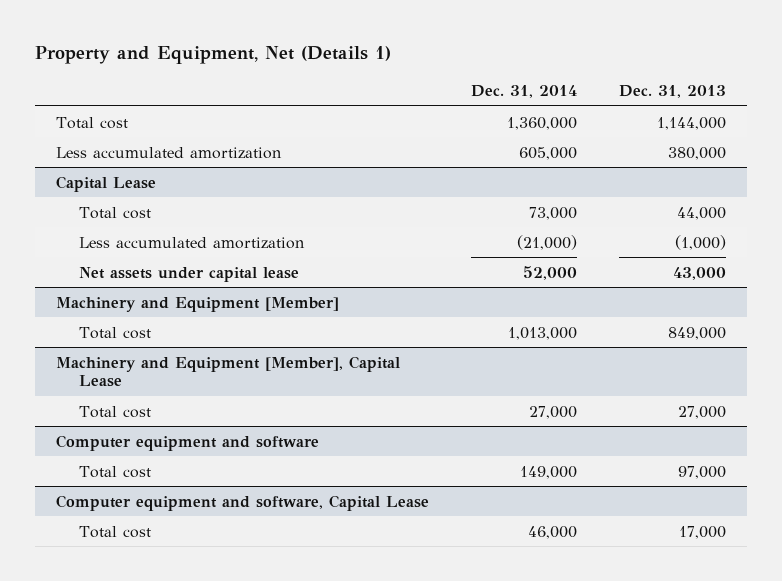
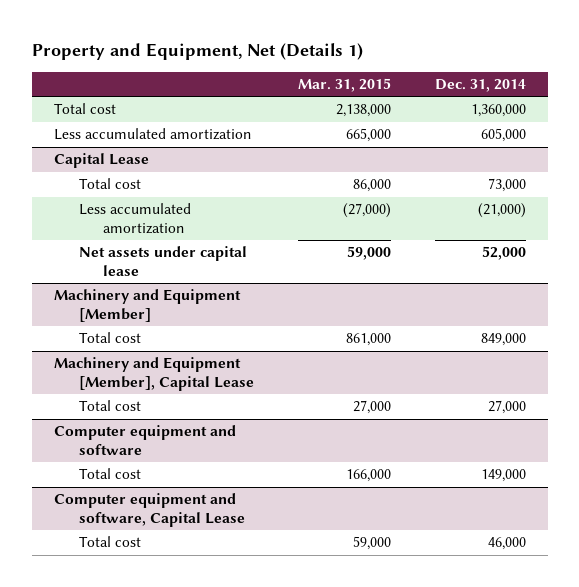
- | Dec. 31, 2014 | Dec. 31, 2013
+ | Mar. 31, 2015 | Dec. 31, 2014
@ Machinery and Equipment [Member]
- Total cost | 1,013,000 | 849,000
+ Total cost | 861,000 | 849,000

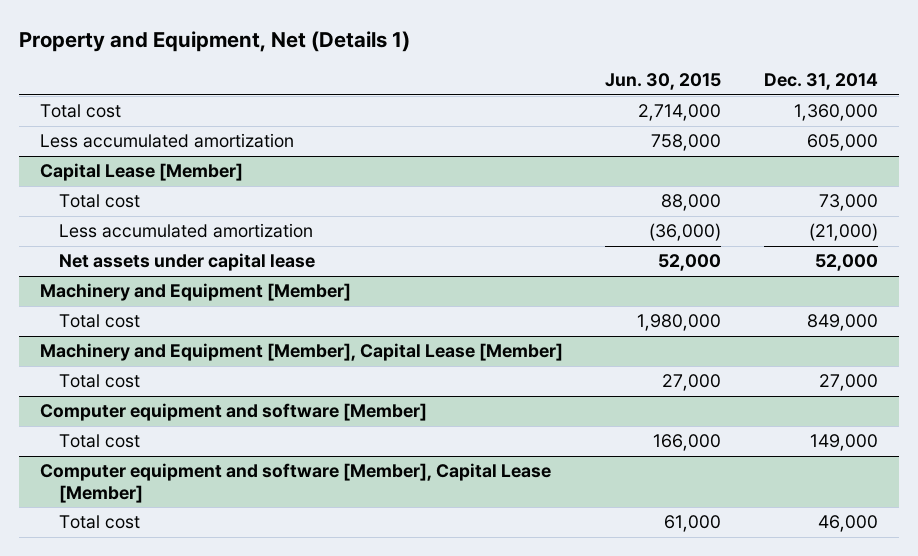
- | Mar. 31, 2015 | Dec. 31, 2014
+ | Jun. 30, 2015 | Dec. 31, 2014
- Capital Lease
+ Capital Lease [Member]
- Machinery and Equipment [Member], Capital Lease
+ Machinery and Equipment [Member], Capital Lease [Member]
- Computer equipment and software
+ Computer equipment and software [Member]
- Computer equipment and software, Capital Lease
+ Computer equipment and software [Member], Capital Lease [Member]

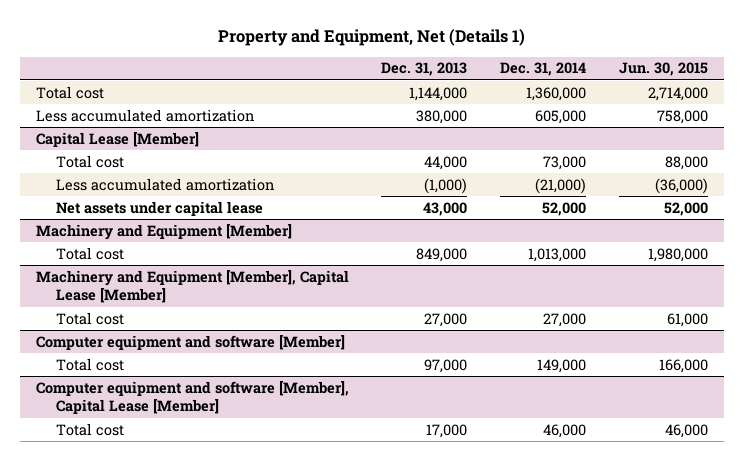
- | Jun. 30, 2015 | Dec. 31, 2014
+ | Dec. 31, 2013 | Dec. 31, 2014 | Jun. 30, 2015
@ Machinery and Equipment [Member]
- Total cost | 1,980,000 | 849,000
+ Total cost | 849,000 | 1,013,000 | 1,980,000
@ Machinery and Equipment [Member], Capital Lease [Member]
- Total cost | 27,000 | 27,000
+ Total cost | 27,000 | 27,000 | 61,000
@ Computer equipment and software [Member], Capital Lease [Member]
- Total cost | 61,000 | 46,000
+ Total cost | 17,000 | 46,000 | 46,000

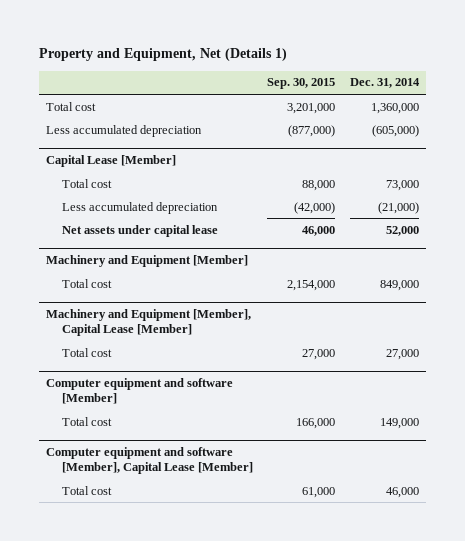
- | Dec. 31, 2013 | Dec. 31, 2014 | Jun. 30, 2015
+ | Sep. 30, 2015 | Dec. 31, 2014
- Less accumulated amortization | 380,000 | 605,000 | 758,000
+ Less accumulated depreciation | (877,000) | (605,000)
@ Capital Lease [Member]
- Less accumulated amortization | (1,000) | (21,000) | (36,000)
+ Less accumulated depreciation | (42,000) | (21,000)
@ Machinery and Equipment [Member]
- Total cost | 849,000 | 1,013,000 | 1,980,000
+ Total cost | 2,154,000 | 849,000

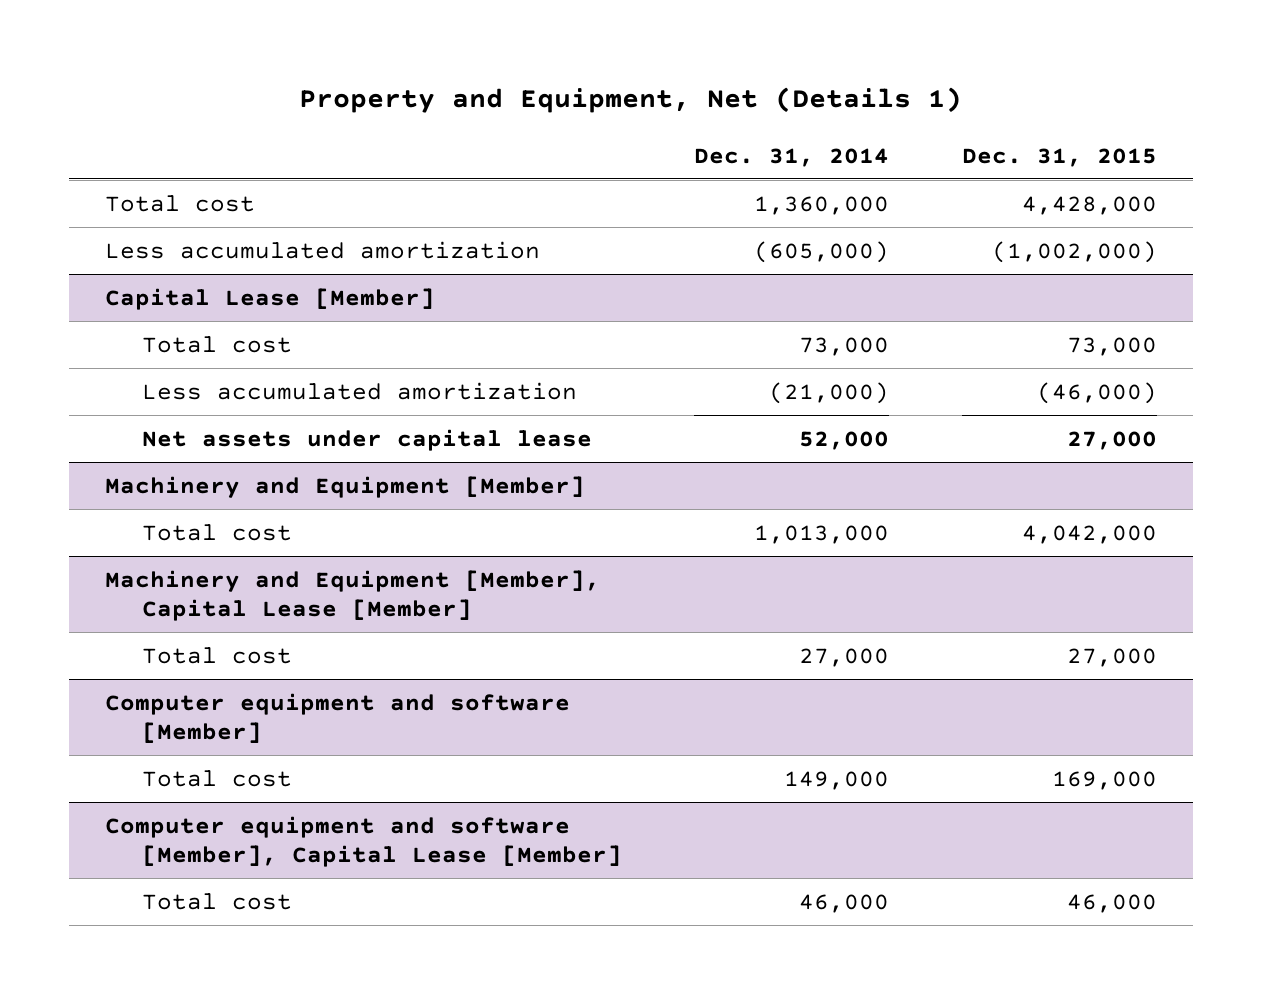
- | Sep. 30, 2015 | Dec. 31, 2014
+ | Dec. 31, 2014 | Dec. 31, 2015
- Less accumulated depreciation | (877,000) | (605,000)
+ Less accumulated amortization | (605,000) | (1,002,000)
@ Capital Lease [Member]
- Less accumulated depreciation | (42,000) | (21,000)
+ Less accumulated amortization | (21,000) | (46,000)
@ Machinery and Equipment [Member]
- Total cost | 2,154,000 | 849,000
+ Total cost | 1,013,000 | 4,042,000

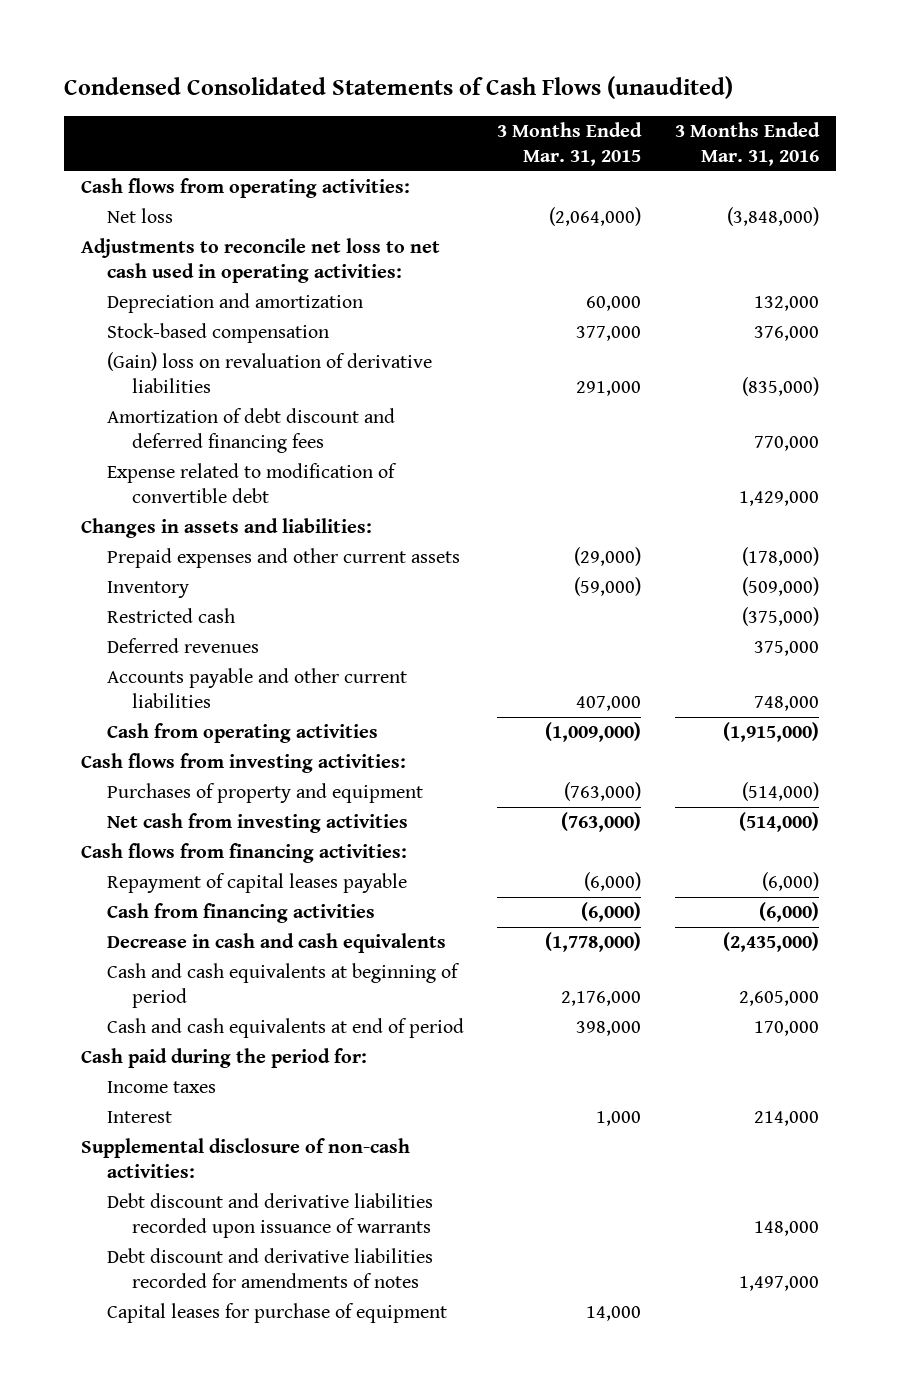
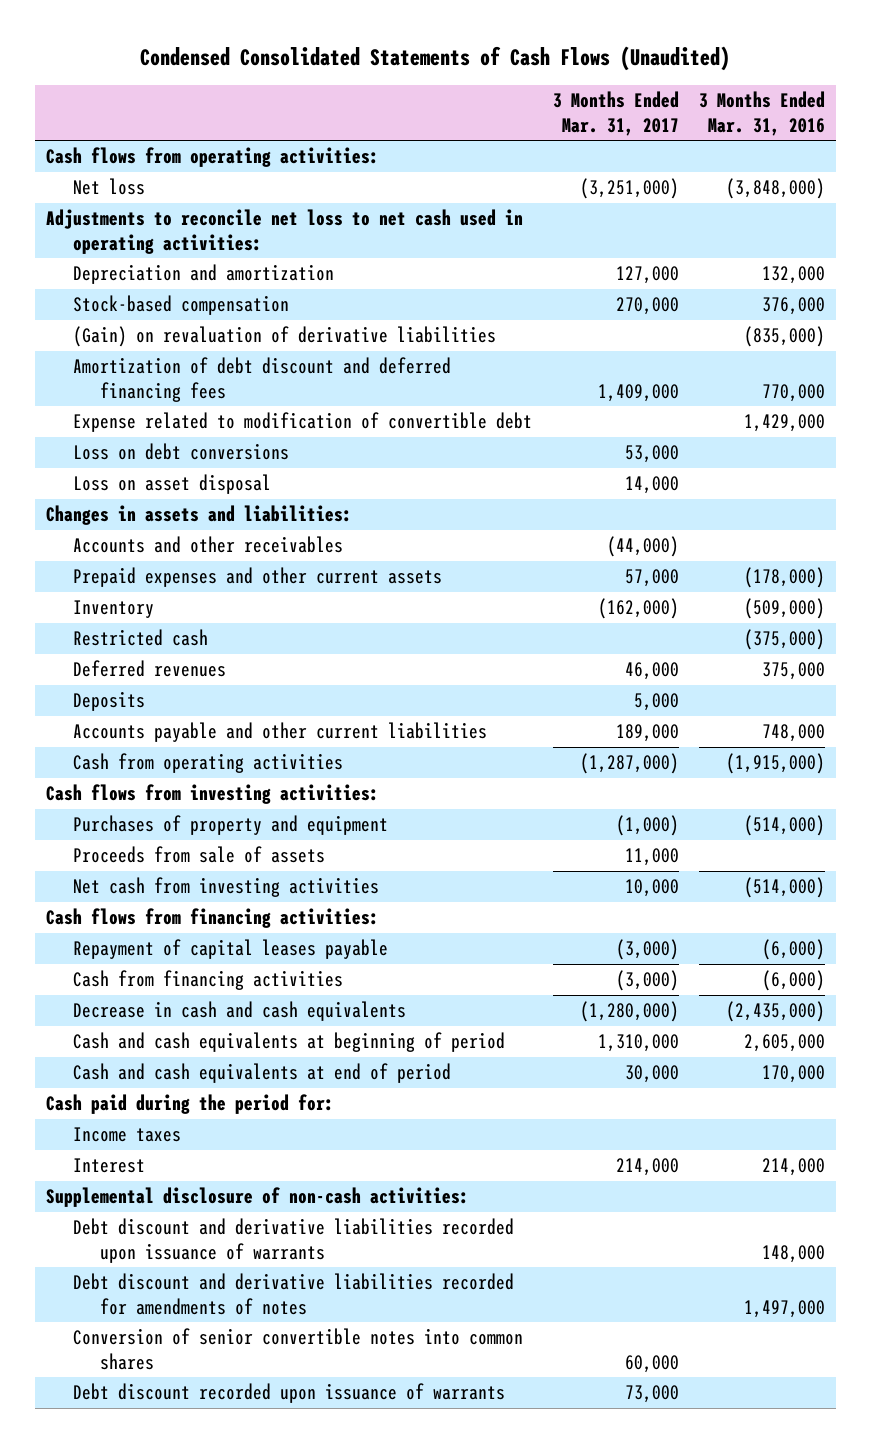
- Condensed Consolidated Statements of Cash Flows (unaudited)
+ Condensed Consolidated Statements of Cash Flows (Unaudited)
- | 3 Months Ended Mar. 31, 2015 | 3 Months Ended Mar. 31, 2016
+ | 3 Months Ended Mar. 31, 2017 | 3 Months Ended Mar. 31, 2016
- (Gain) loss on revaluation of derivative liabilities | 291,000 | (835,000)
+ (Gain) on revaluation of derivative liabilities | | (835,000)
+ Loss on debt conversions | 53,000 |
+ Loss on asset disposal | 14,000 |
+ Accounts and other receivables | (44,000) |
+ Deposits | 5,000 |
+ Proceeds from sale of assets | 11,000 |
- Capital leases for purchase of equipment | 14,000 |
+ Conversion of senior convertible notes into common shares | 60,000 |
+ Debt discount recorded upon issuance of warrants | 73,000 |

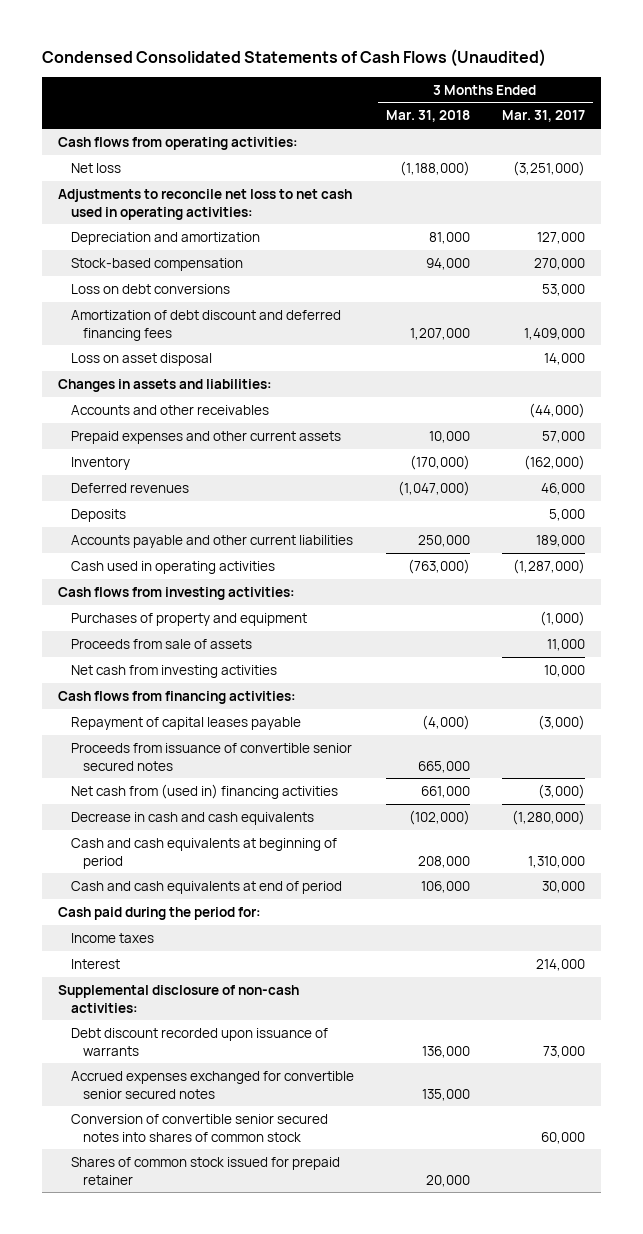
- | 3 Months Ended Mar. 31, 2017 | 3 Months Ended Mar. 31, 2016
+ | 3 Months Ended Mar. 31, 2018 | 3 Months Ended Mar. 31, 2017
- (Gain) on revaluation of derivative liabilities | | (835,000)
- Expense related to modification of convertible debt | | 1,429,000
moved down: Amortization of debt discount and deferred financing fees | 1,207,000 | 1,409,000
- Restricted cash | | (375,000)
- Cash from operating activities | (1,287,000) | (1,915,000)
+ Cash used in operating activities | (763,000) | (1,287,000)
- Cash from financing activities | (3,000) | (6,000)
+ Proceeds from issuance of convertible senior secured notes | 665,000 |
+ Net cash from (used in) financing activities | 661,000 | (3,000)
- Debt discount and derivative liabilities recorded upon issuance of warrants | | 148,000
- Debt discount and derivative liabilities recorded for amendments of notes | | 1,497,000
- Conversion of senior convertible notes into common shares | 60,000 |
+ Accrued expenses exchanged for convertible senior secured notes | 135,000 |
+ Conversion of convertible senior secured notes into shares of common stock | | 60,000
+ Shares of common stock issued for prepaid retainer | 20,000 |

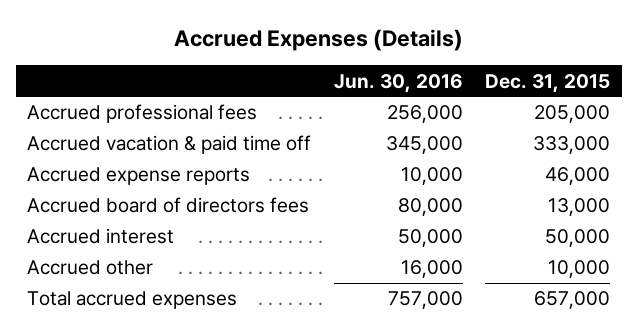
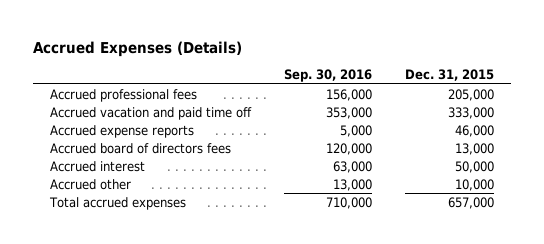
- | Jun. 30, 2016 | Dec. 31, 2015
+ | Sep. 30, 2016 | Dec. 31, 2015
- Accrued vacation & paid time off | 345,000 | 333,000
+ Accrued vacation and paid time off | 353,000 | 333,000

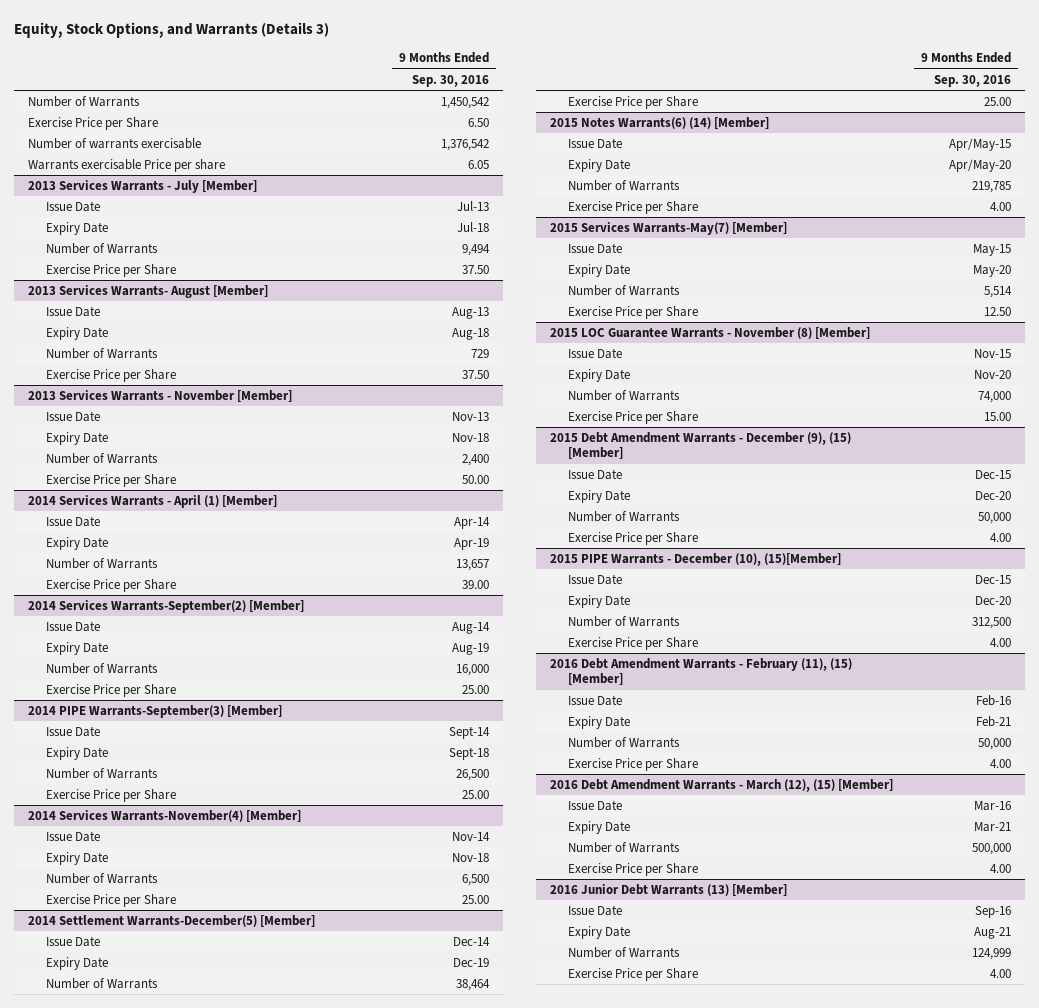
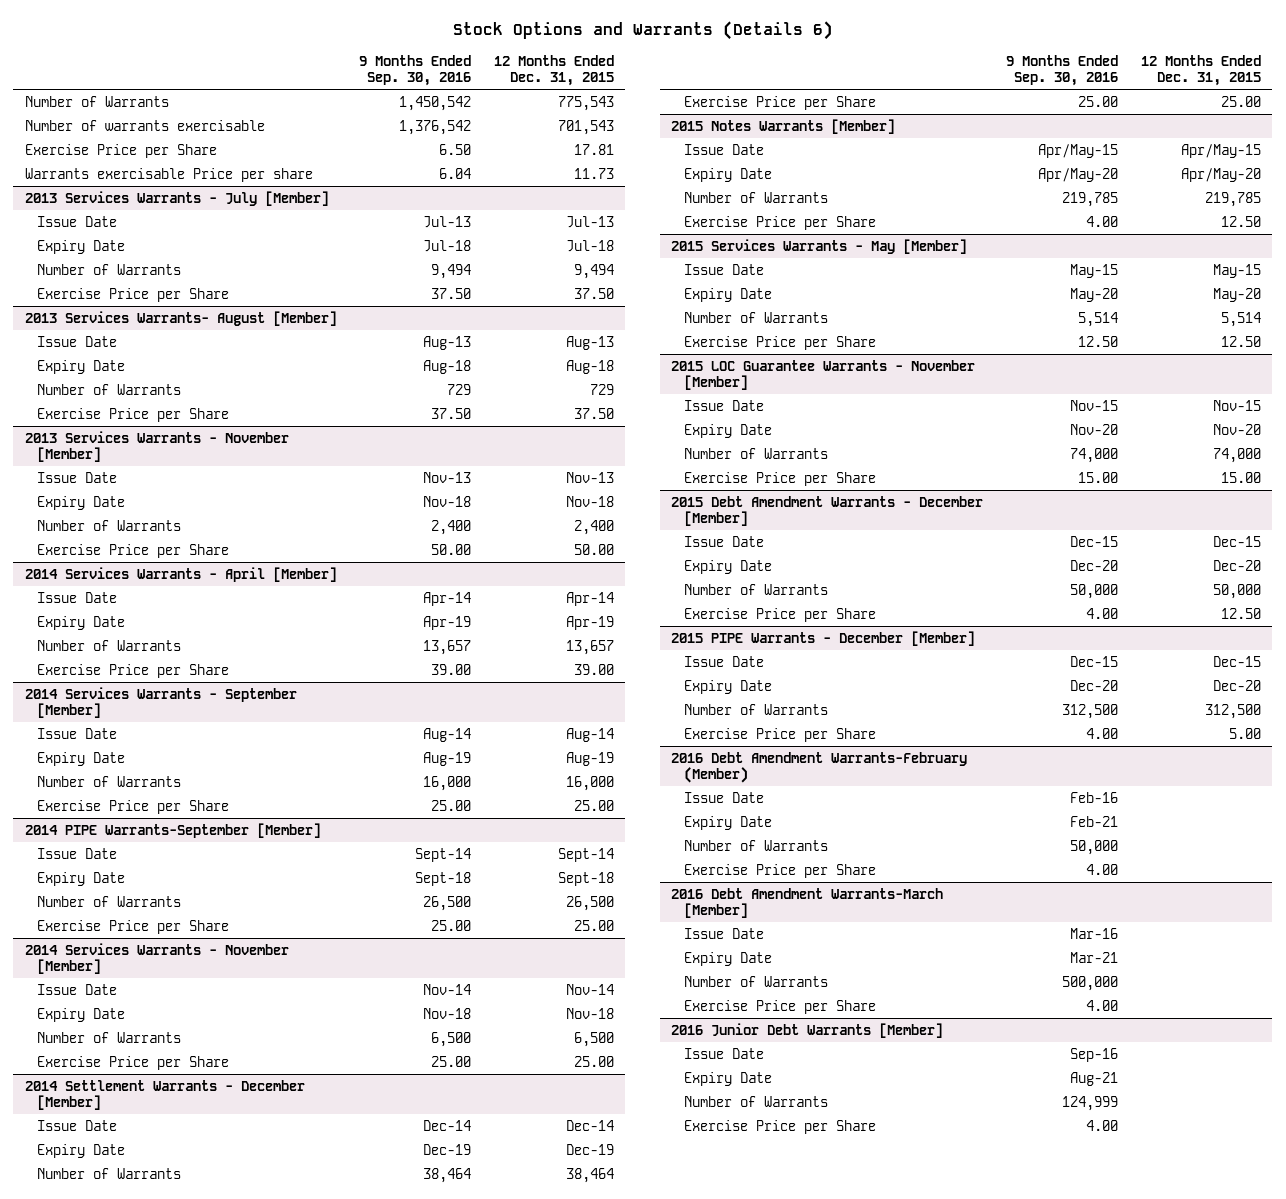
- Equity, Stock Options, and Warrants (Details 3)
+ Stock Options and Warrants (Details 6)
- | 9 Months Ended Sep. 30, 2016
+ | 9 Months Ended Sep. 30, 2016 | 12 Months Ended Dec. 31, 2015
- Warrants exercisable Price per share | 6.05
moved down: Exercise Price per Share | 6.50 | 17.81
+ Warrants exercisable Price per share | 6.04 | 11.73
- 2014 Services Warrants - April (1) [Member]
+ 2014 Services Warrants - April [Member]
- 2014 Services Warrants-September(2) [Member]
+ 2014 Services Warrants - September [Member]
- 2014 PIPE Warrants-September(3) [Member]
+ 2014 PIPE Warrants-September [Member]
- 2014 Services Warrants-November(4) [Member]
+ 2014 Services Warrants - November [Member]
- 2014 Settlement Warrants-December(5) [Member]
+ 2014 Settlement Warrants - December [Member]
- 2015 Notes Warrants(6) (14) [Member]
+ 2015 Notes Warrants [Member]
- 2015 Services Warrants-May(7) [Member]
+ 2015 Services Warrants - May [Member]
- 2015 LOC Guarantee Warrants - November (8) [Member]
+ 2015 LOC Guarantee Warrants - November [Member]
- 2015 Debt Amendment Warrants - December (9), (15) [Member]
+ 2015 Debt Amendment Warrants - December [Member]
- 2015 PIPE Warrants - December (10), (15)[Member]
+ 2015 PIPE Warrants - December [Member]
- 2016 Debt Amendment Warrants - February (11), (15) [Member]
+ 2016 Debt Amendment Warrants-February (Member)
- 2016 Debt Amendment Warrants - March (12), (15) [Member]
+ 2016 Debt Amendment Warrants-March [Member]
- 2016 Junior Debt Warrants (13) [Member]
+ 2016 Junior Debt Warrants [Member]

